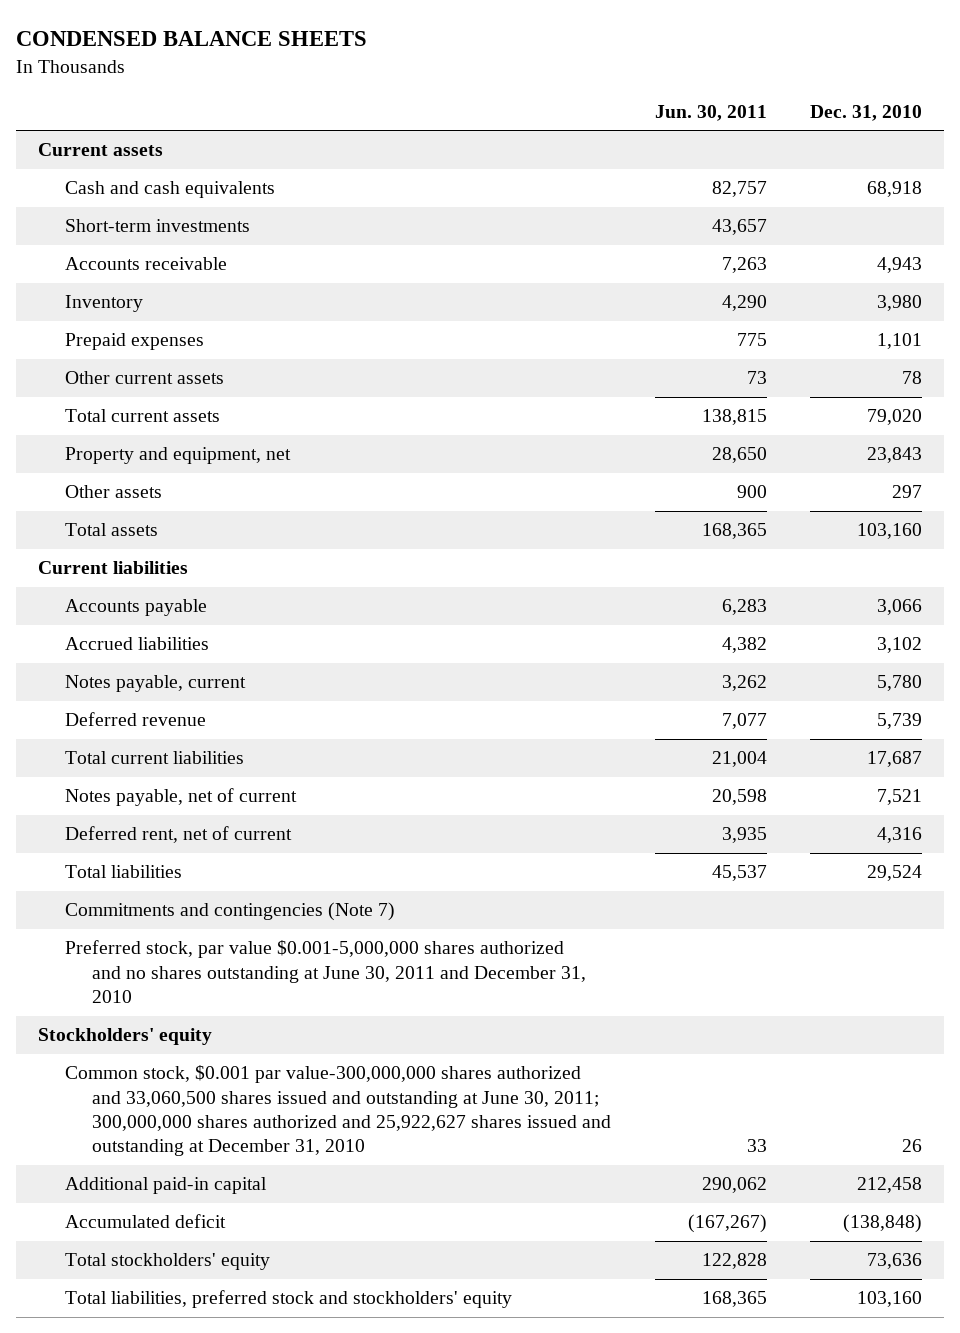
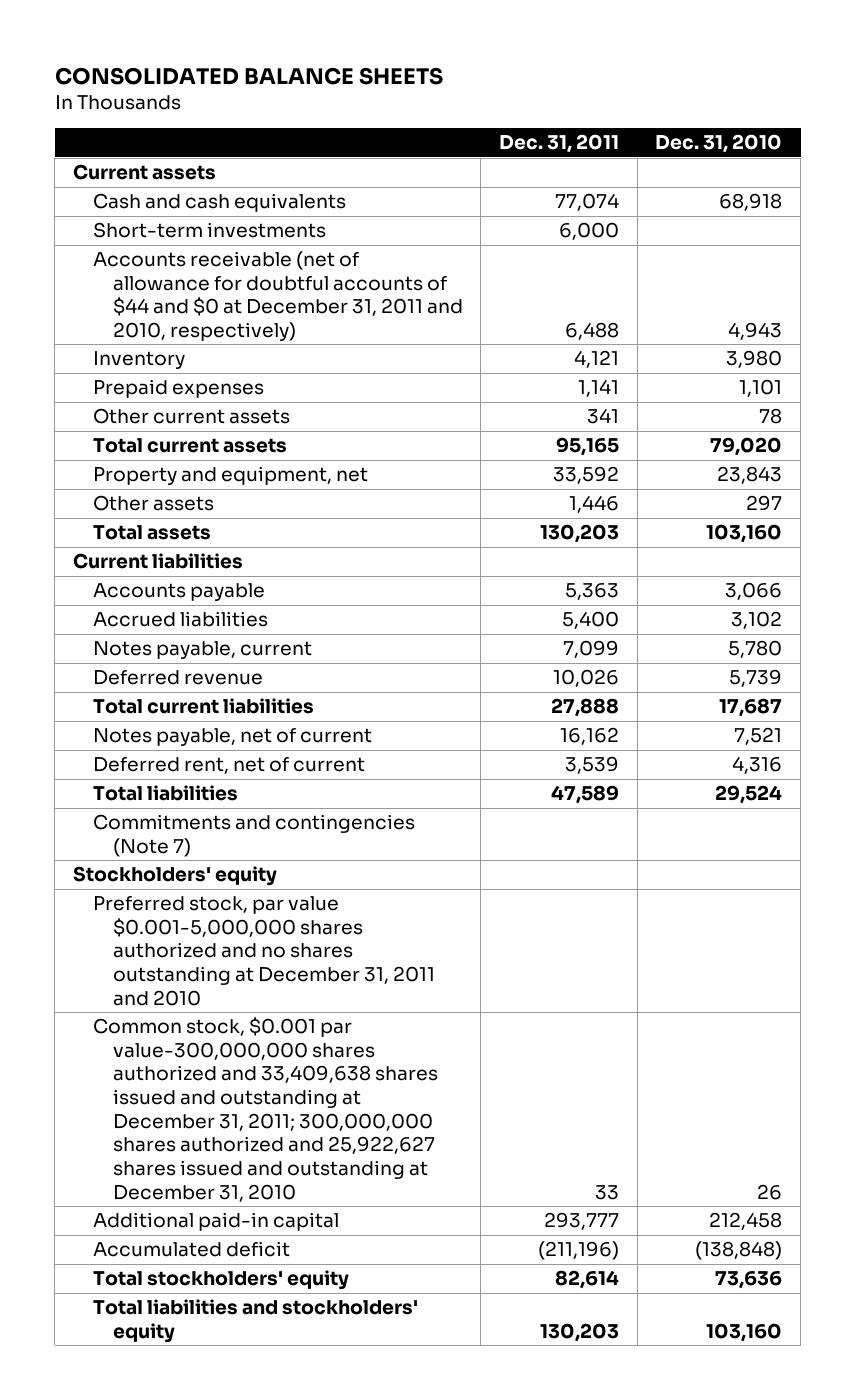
- CONDENSED BALANCE SHEETS
+ CONSOLIDATED BALANCE SHEETS
- | Jun. 30, 2011 | Dec. 31, 2010
+ | Dec. 31, 2011 | Dec. 31, 2010
- Accounts receivable | 7,263 | 4,943
+ Accounts receivable (net of allowance for doubtful accounts of $44 and $0 at December 31, 2011 and 2010, respectively) | 6,488 | 4,943
- Preferred stock, par value $0.001-5,000,000 shares authorized and no shares outstanding at June 30, 2011 and December 31, 2010
- Common stock, $0.001 par value-300,000,000 shares authorized and 33,060,500 shares issued and outstanding at June 30, 2011; 300,000,000 shares authorized and 25,922,627 shares issued and outstanding at December 31, 2010 | 33 | 26
+ Preferred stock, par value $0.001-5,000,000 shares authorized and no shares outstanding at December 31, 2011 and 2010
+ Common stock, $0.001 par value-300,000,000 shares authorized and 33,409,638 shares issued and outstanding at December 31, 2011; 300,000,000 shares authorized and 25,922,627 shares issued and outstanding at December 31, 2010 | 33 | 26
- Total liabilities, preferred stock and stockholders' equity | 168,365 | 103,160
+ Total liabilities and stockholders' equity | 130,203 | 103,160

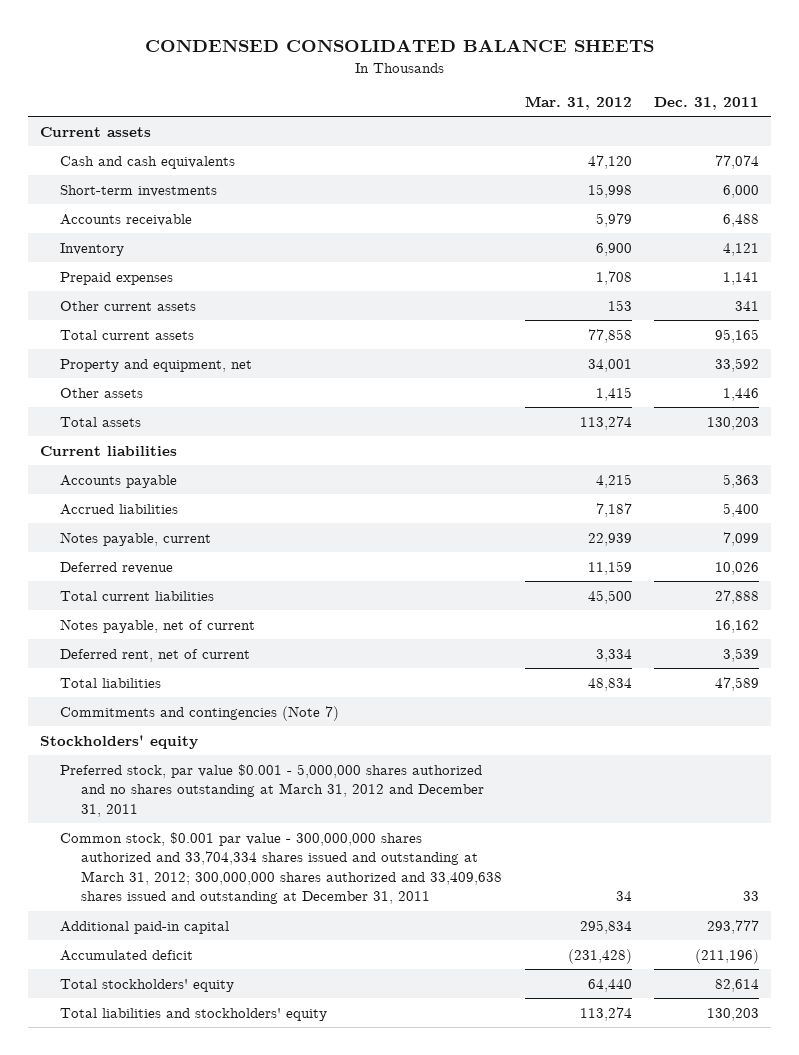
- CONSOLIDATED BALANCE SHEETS
+ CONDENSED CONSOLIDATED BALANCE SHEETS
- | Dec. 31, 2011 | Dec. 31, 2010
+ | Mar. 31, 2012 | Dec. 31, 2011
- Accounts receivable (net of allowance for doubtful accounts of $44 and $0 at December 31, 2011 and 2010, respectively) | 6,488 | 4,943
+ Accounts receivable | 5,979 | 6,488
- Preferred stock, par value $0.001-5,000,000 shares authorized and no shares outstanding at December 31, 2011 and 2010
- Common stock, $0.001 par value-300,000,000 shares authorized and 33,409,638 shares issued and outstanding at December 31, 2011; 300,000,000 shares authorized and 25,922,627 shares issued and outstanding at December 31, 2010 | 33 | 26
+ Preferred stock, par value $0.001 - 5,000,000 shares authorized and no shares outstanding at March 31, 2012 and December 31, 2011
+ Common stock, $0.001 par value - 300,000,000 shares authorized and 33,704,334 shares issued and outstanding at March 31, 2012; 300,000,000 shares authorized and 33,409,638 shares issued and outstanding at December 31, 2011 | 34 | 33

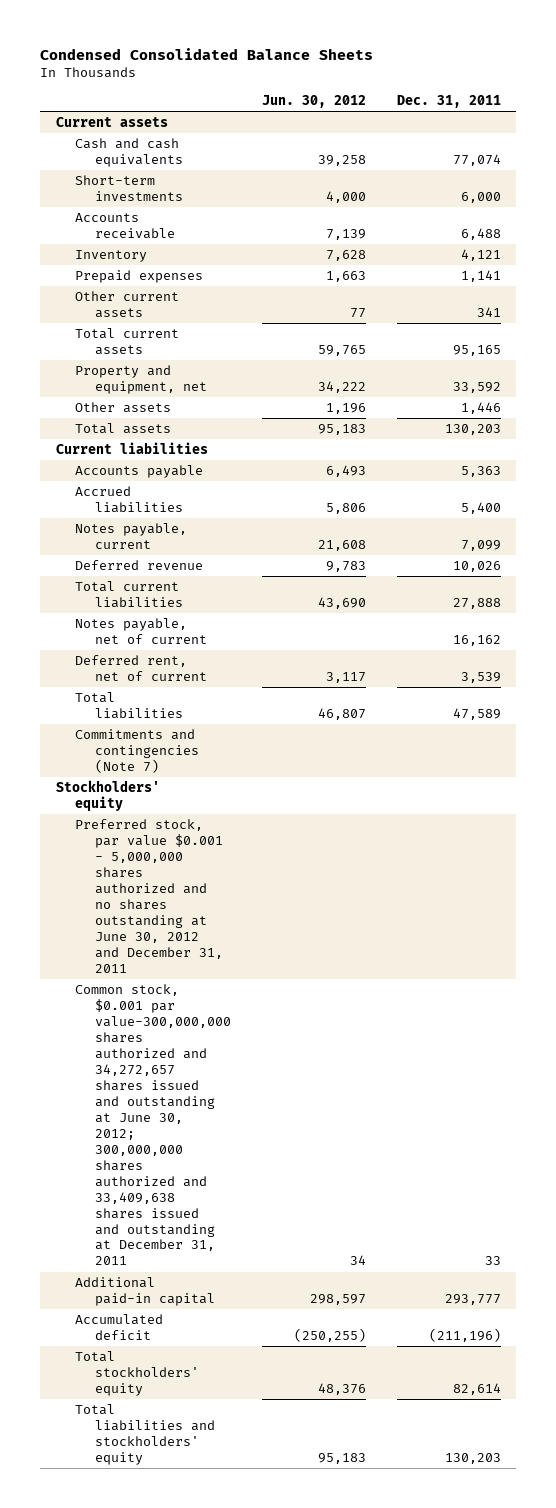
- CONDENSED CONSOLIDATED BALANCE SHEETS
+ Condensed Consolidated Balance Sheets
- | Mar. 31, 2012 | Dec. 31, 2011
+ | Jun. 30, 2012 | Dec. 31, 2011
- Preferred stock, par value $0.001 - 5,000,000 shares authorized and no shares outstanding at March 31, 2012 and December 31, 2011
- Common stock, $0.001 par value - 300,000,000 shares authorized and 33,704,334 shares issued and outstanding at March 31, 2012; 300,000,000 shares authorized and 33,409,638 shares issued and outstanding at December 31, 2011 | 34 | 33
+ Preferred stock, par value $0.001 - 5,000,000 shares authorized and no shares outstanding at June 30, 2012 and December 31, 2011
+ Common stock, $0.001 par value-300,000,000 shares authorized and 34,272,657 shares issued and outstanding at June 30, 2012; 300,000,000 shares authorized and 33,409,638 shares issued and outstanding at December 31, 2011 | 34 | 33

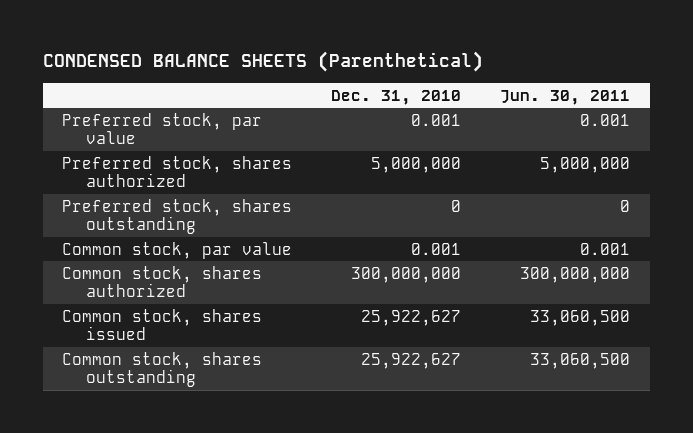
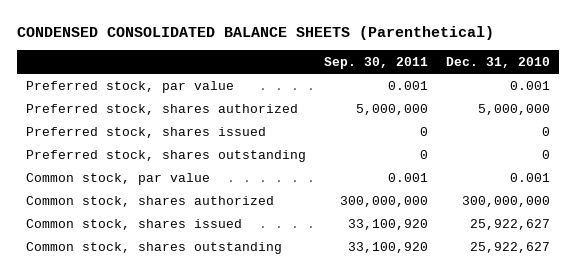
- CONDENSED BALANCE SHEETS (Parenthetical)
+ CONDENSED CONSOLIDATED BALANCE SHEETS (Parenthetical)
- | Dec. 31, 2010 | Jun. 30, 2011
+ | Sep. 30, 2011 | Dec. 31, 2010
+ Preferred stock, shares issued | 0 | 0

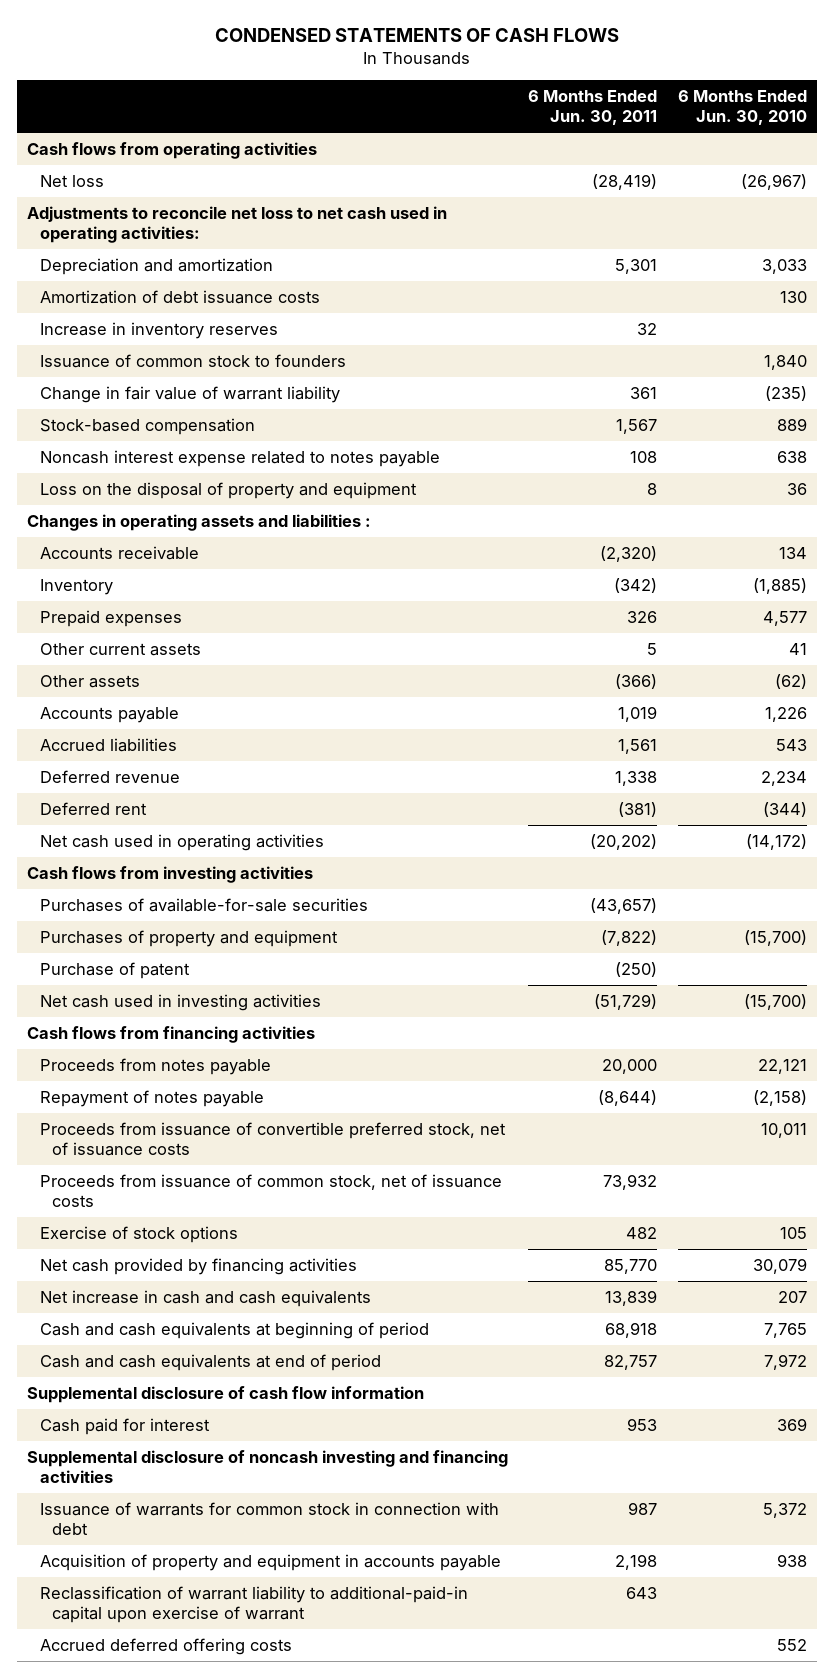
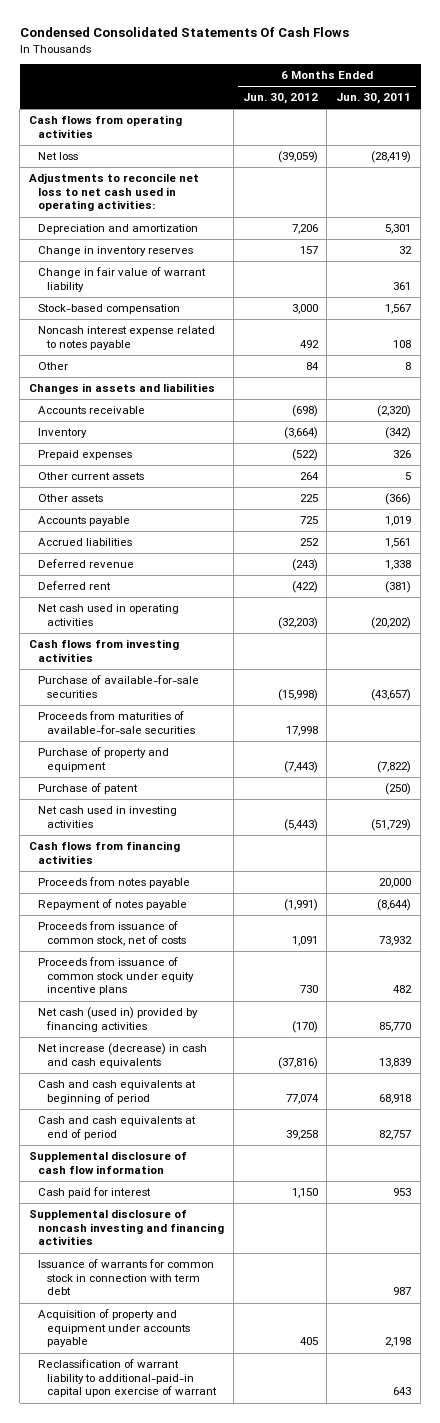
- CONDENSED STATEMENTS OF CASH FLOWS
+ Condensed Consolidated Statements Of Cash Flows
- | 6 Months Ended Jun. 30, 2011 | 6 Months Ended Jun. 30, 2010
+ | 6 Months Ended Jun. 30, 2012 | 6 Months Ended Jun. 30, 2011
- Amortization of debt issuance costs | | 130
- Increase in inventory reserves | 32 |
- Issuance of common stock to founders | | 1,840
+ Change in inventory reserves | 157 | 32
- Loss on the disposal of property and equipment | 8 | 36
- Changes in operating assets and liabilities :
+ Other | 84 | 8
+ Changes in assets and liabilities
- Purchases of available-for-sale securities | (43,657) |
- Purchases of property and equipment | (7,822) | (15,700)
+ Purchase of available-for-sale securities | (15,998) | (43,657)
+ Proceeds from maturities of available-for-sale securities | 17,998 |
+ Purchase of property and equipment | (7,443) | (7,822)
- Proceeds from issuance of convertible preferred stock, net of issuance costs | | 10,011
- Proceeds from issuance of common stock, net of issuance costs | 73,932 |
- Exercise of stock options | 482 | 105
- Net cash provided by financing activities | 85,770 | 30,079
- Net increase in cash and cash equivalents | 13,839 | 207
+ Proceeds from issuance of common stock, net of costs | 1,091 | 73,932
+ Proceeds from issuance of common stock under equity incentive plans | 730 | 482
+ Net cash (used in) provided by financing activities | (170) | 85,770
+ Net increase (decrease) in cash and cash equivalents | (37,816) | 13,839
- Issuance of warrants for common stock in connection with debt | 987 | 5,372
- Acquisition of property and equipment in accounts payable | 2,198 | 938
+ Issuance of warrants for common stock in connection with term debt | | 987
+ Acquisition of property and equipment under accounts payable | 405 | 2,198
- Accrued deferred offering costs | | 552

